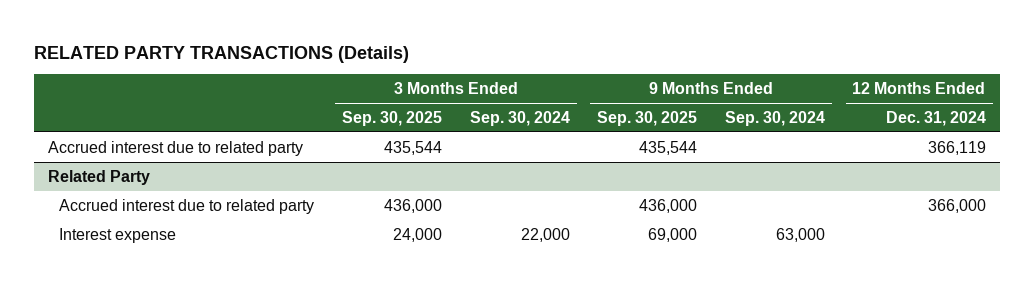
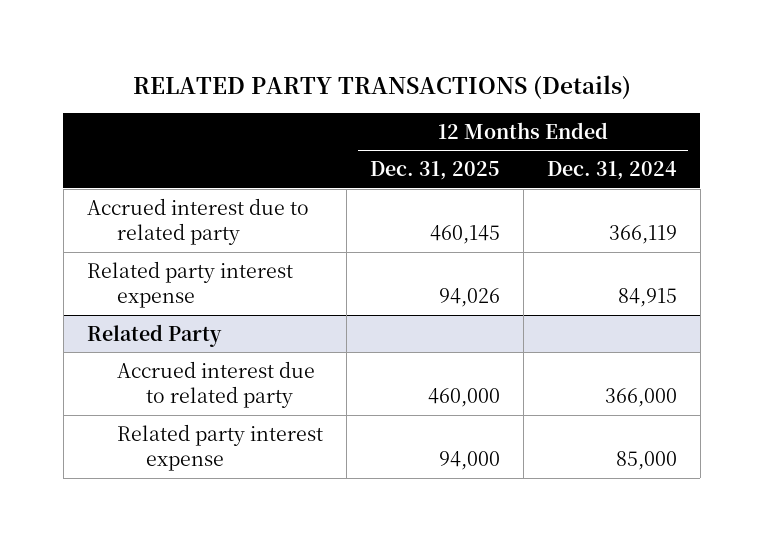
- | 3 Months Ended Sep. 30, 2025 | 3 Months Ended Sep. 30, 2024 | 9 Months Ended Sep. 30, 2025 | 9 Months Ended Sep. 30, 2024 | 12 Months Ended Dec. 31, 2024
+ | 12 Months Ended Dec. 31, 2025 | 12 Months Ended Dec. 31, 2024
+ Related party interest expense | 94,026 | 84,915
@ Related Party
- Interest expense | 24,000 | 22,000 | 69,000 | 63,000 |
+ Related party interest expense | 94,000 | 85,000

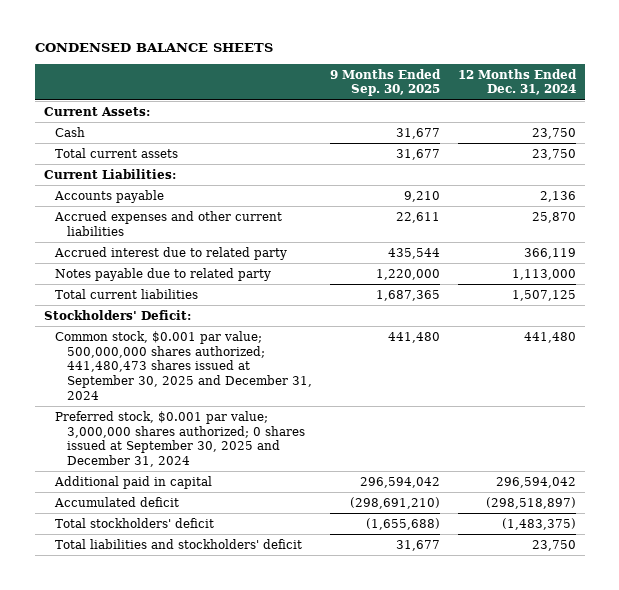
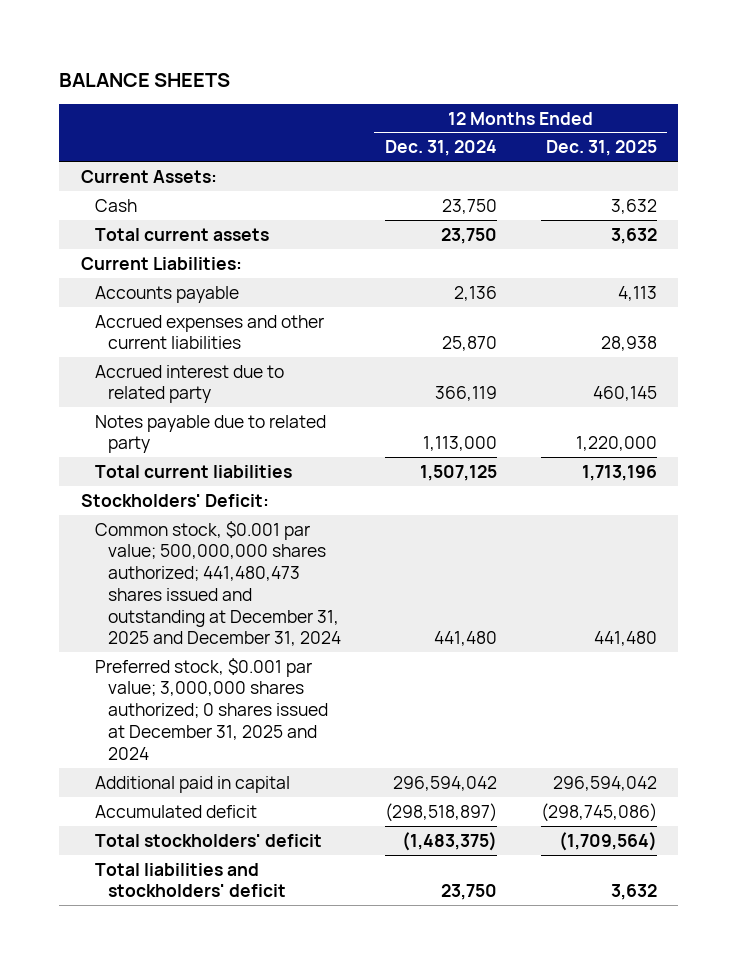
- CONDENSED BALANCE SHEETS
+ BALANCE SHEETS
- | 9 Months Ended Sep. 30, 2025 | 12 Months Ended Dec. 31, 2024
+ | 12 Months Ended Dec. 31, 2024 | 12 Months Ended Dec. 31, 2025
- Common stock, $0.001 par value; 500,000,000 shares authorized; 441,480,473 shares issued at September 30, 2025 and December 31, 2024 | 441,480 | 441,480
- Preferred stock, $0.001 par value; 3,000,000 shares authorized; 0 shares issued at September 30, 2025 and December 31, 2024
+ Common stock, $0.001 par value; 500,000,000 shares authorized; 441,480,473 shares issued and outstanding at December 31, 2025 and December 31, 2024 | 441,480 | 441,480
+ Preferred stock, $0.001 par value; 3,000,000 shares authorized; 0 shares issued at December 31, 2025 and 2024

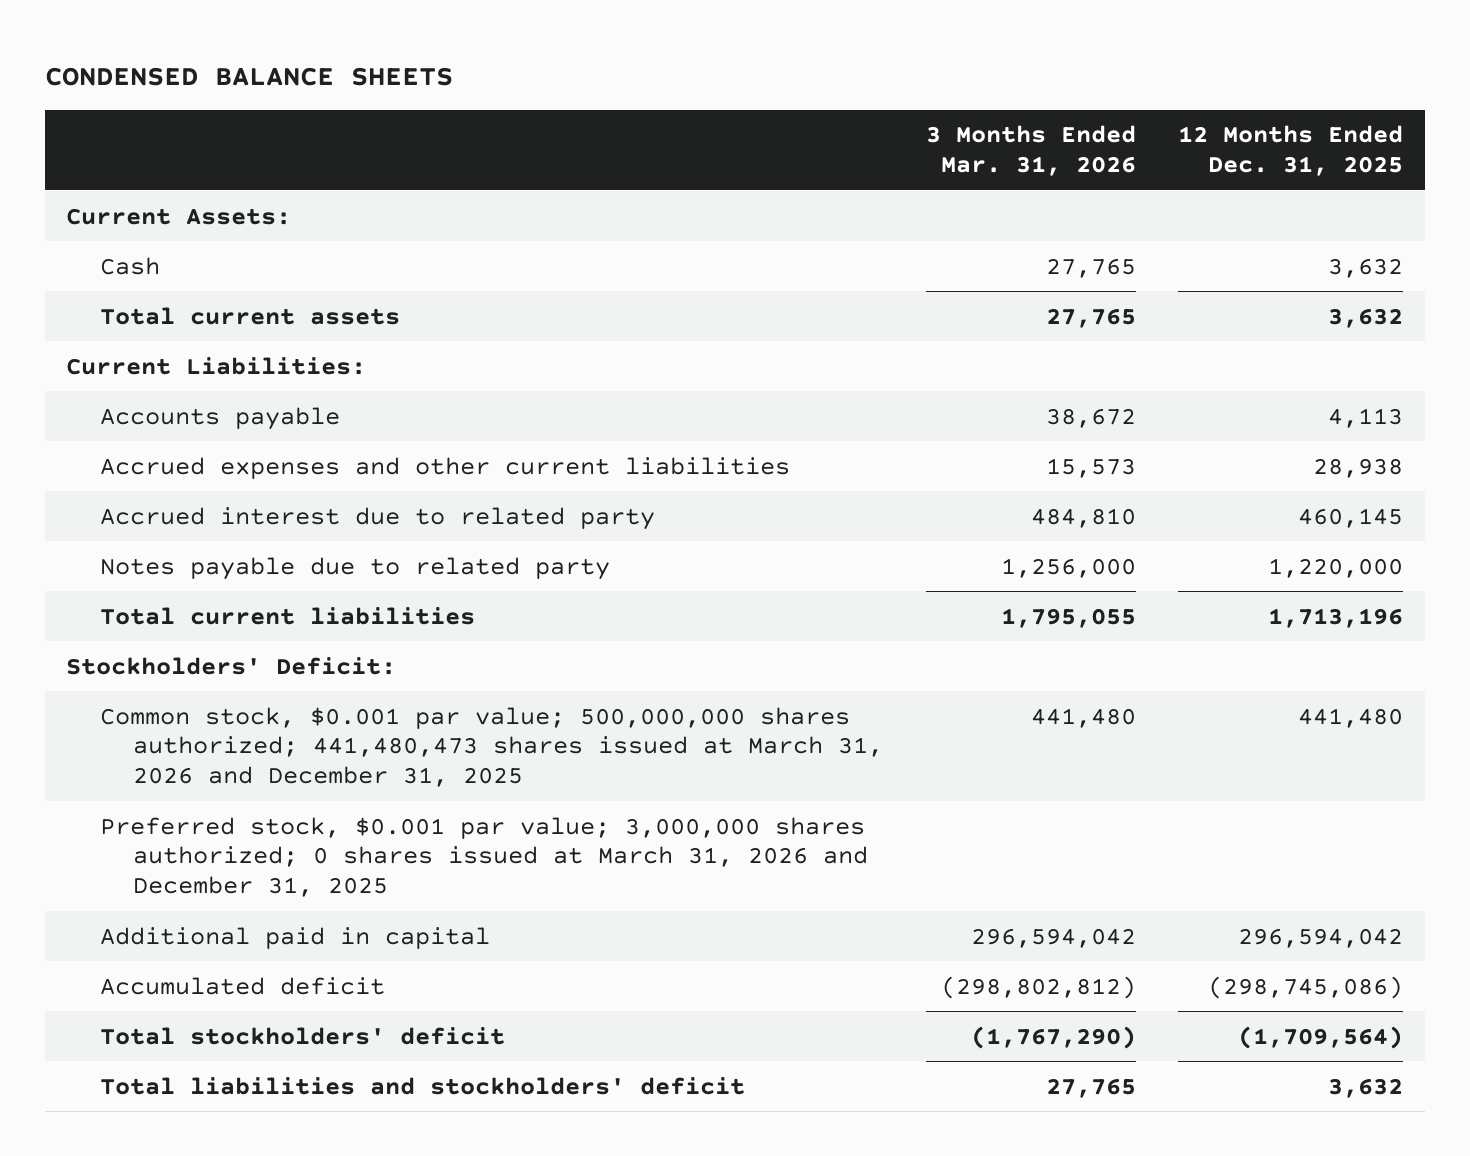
- BALANCE SHEETS
+ CONDENSED BALANCE SHEETS
- | 12 Months Ended Dec. 31, 2024 | 12 Months Ended Dec. 31, 2025
+ | 3 Months Ended Mar. 31, 2026 | 12 Months Ended Dec. 31, 2025
- Common stock, $0.001 par value; 500,000,000 shares authorized; 441,480,473 shares issued and outstanding at December 31, 2025 and December 31, 2024 | 441,480 | 441,480
- Preferred stock, $0.001 par value; 3,000,000 shares authorized; 0 shares issued at December 31, 2025 and 2024
+ Common stock, $0.001 par value; 500,000,000 shares authorized; 441,480,473 shares issued at March 31, 2026 and December 31, 2025 | 441,480 | 441,480
+ Preferred stock, $0.001 par value; 3,000,000 shares authorized; 0 shares issued at March 31, 2026 and December 31, 2025

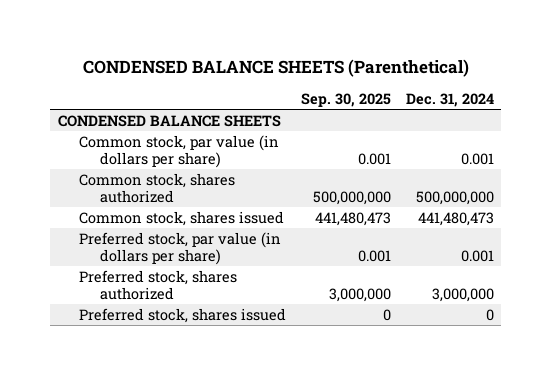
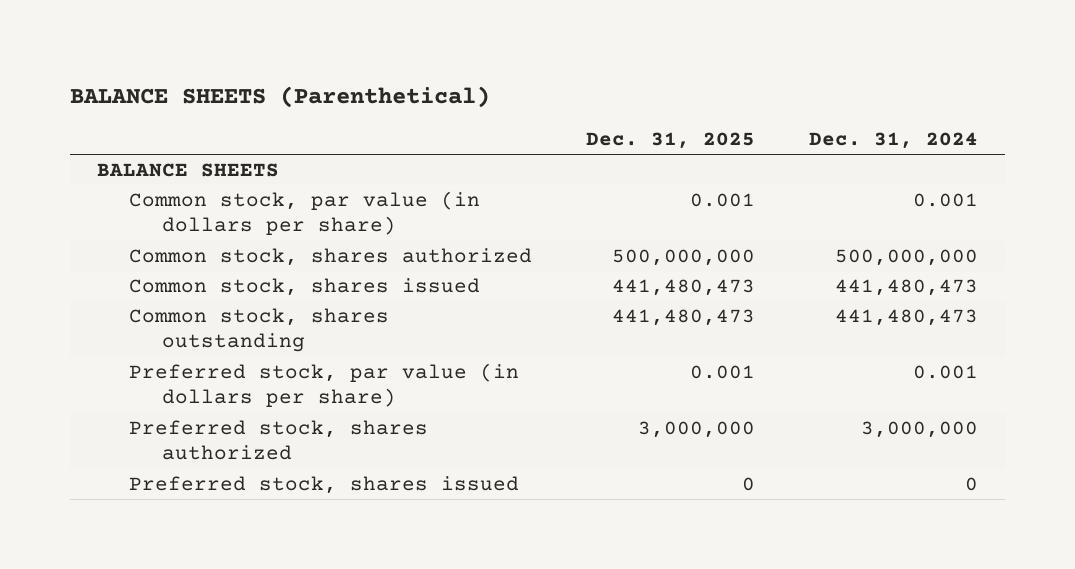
- CONDENSED BALANCE SHEETS (Parenthetical)
+ BALANCE SHEETS (Parenthetical)
- | Sep. 30, 2025 | Dec. 31, 2024
+ | Dec. 31, 2025 | Dec. 31, 2024
- CONDENSED BALANCE SHEETS
+ BALANCE SHEETS
+ Common stock, shares outstanding | 441,480,473 | 441,480,473

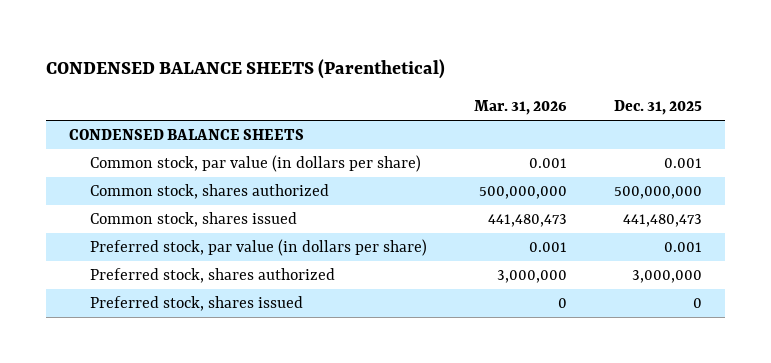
- BALANCE SHEETS (Parenthetical)
+ CONDENSED BALANCE SHEETS (Parenthetical)
- | Dec. 31, 2025 | Dec. 31, 2024
+ | Mar. 31, 2026 | Dec. 31, 2025
- BALANCE SHEETS
+ CONDENSED BALANCE SHEETS
- Common stock, shares outstanding | 441,480,473 | 441,480,473

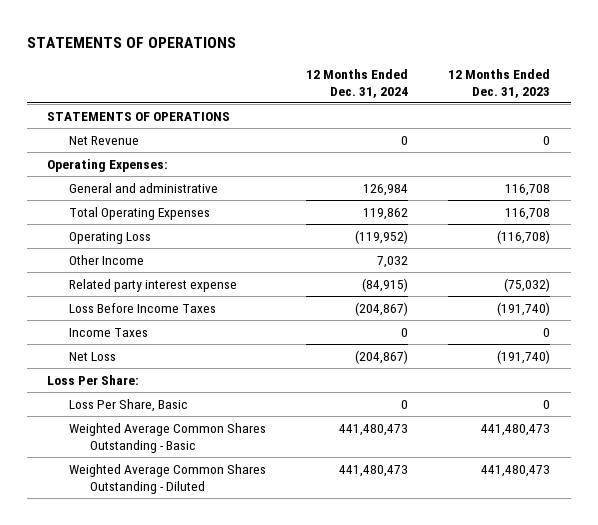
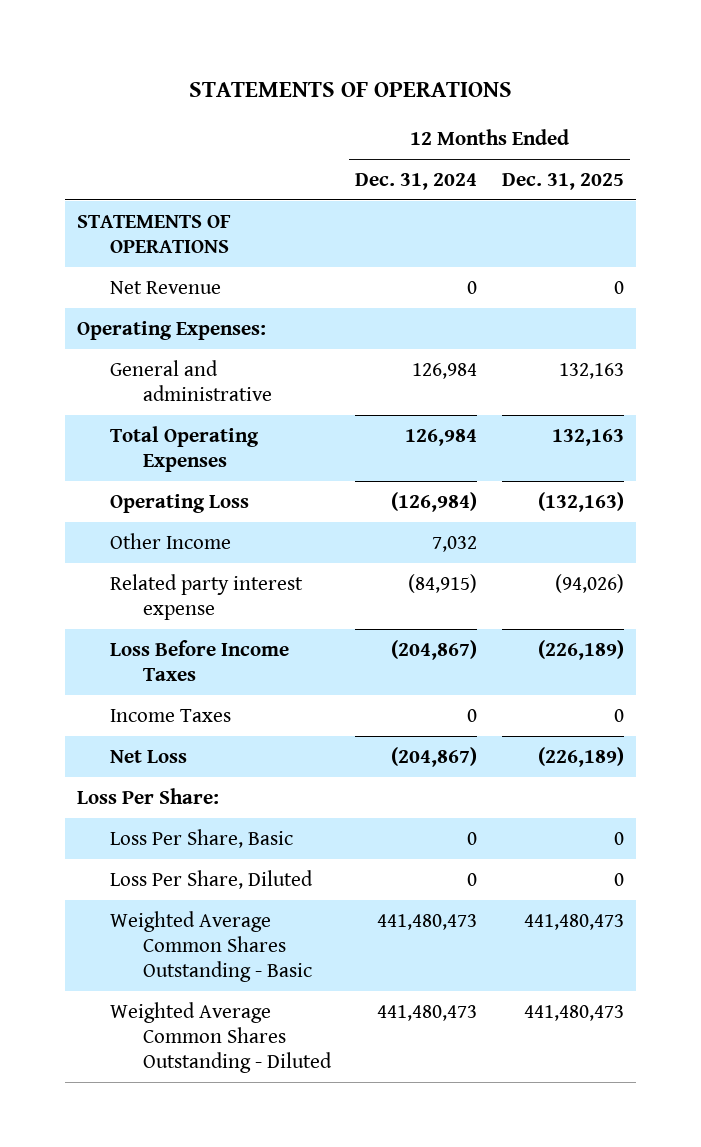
- | 12 Months Ended Dec. 31, 2024 | 12 Months Ended Dec. 31, 2023
+ | 12 Months Ended Dec. 31, 2024 | 12 Months Ended Dec. 31, 2025
- Total Operating Expenses | 119,862 | 116,708
- Operating Loss | (119,952) | (116,708)
+ Total Operating Expenses | 126,984 | 132,163
+ Operating Loss | (126,984) | (132,163)
+ Loss Per Share, Diluted | 0 | 0

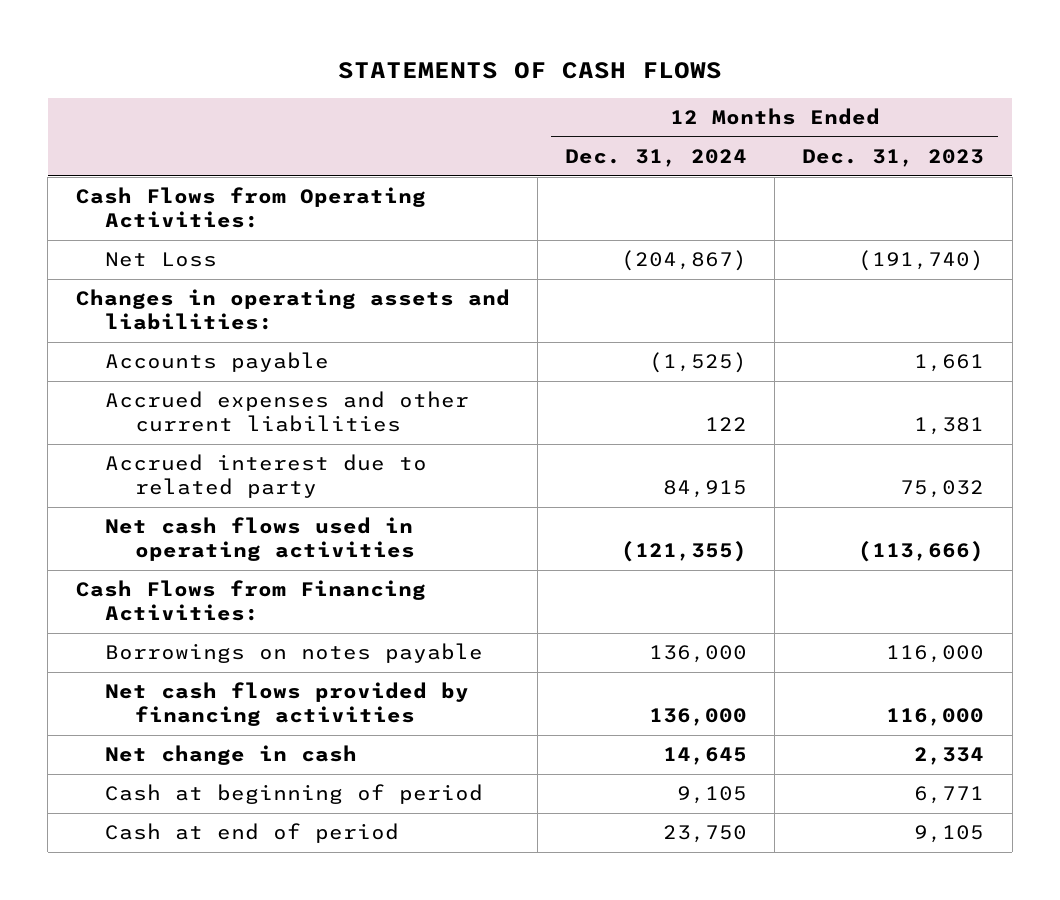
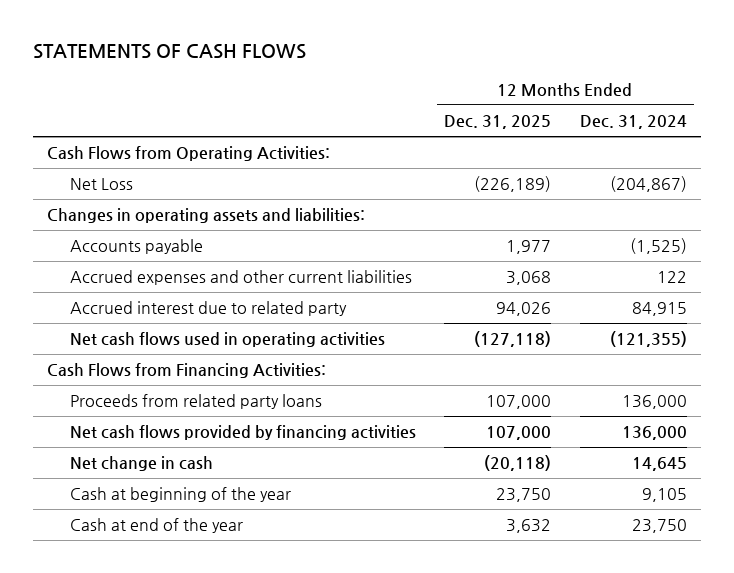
- | 12 Months Ended Dec. 31, 2024 | 12 Months Ended Dec. 31, 2023
+ | 12 Months Ended Dec. 31, 2025 | 12 Months Ended Dec. 31, 2024
- Borrowings on notes payable | 136,000 | 116,000
+ Proceeds from related party loans | 107,000 | 136,000
- Cash at beginning of period | 9,105 | 6,771
- Cash at end of period | 23,750 | 9,105
+ Cash at beginning of the year | 23,750 | 9,105
+ Cash at end of the year | 3,632 | 23,750

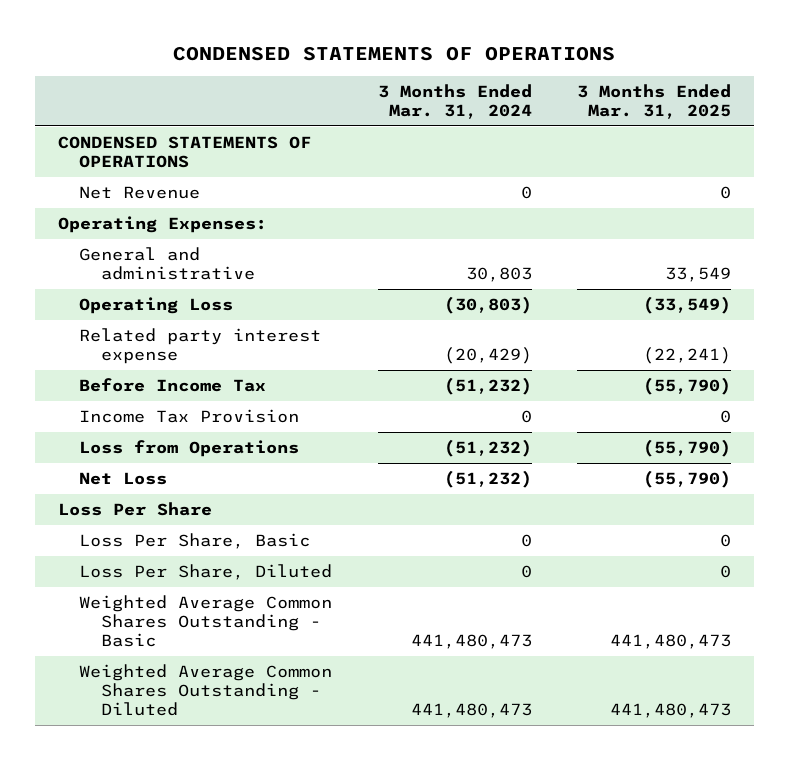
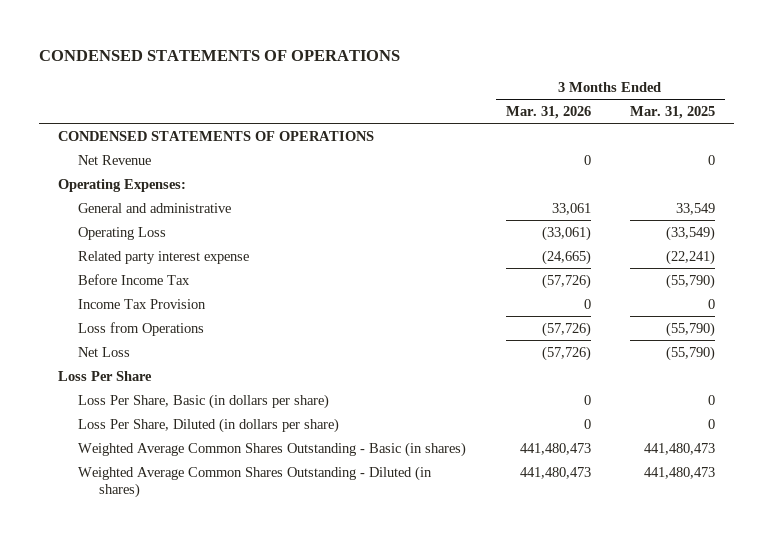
- | 3 Months Ended Mar. 31, 2024 | 3 Months Ended Mar. 31, 2025
+ | 3 Months Ended Mar. 31, 2026 | 3 Months Ended Mar. 31, 2025
- Loss Per Share, Basic | 0 | 0
- Loss Per Share, Diluted | 0 | 0
- Weighted Average Common Shares Outstanding - Basic | 441,480,473 | 441,480,473
- Weighted Average Common Shares Outstanding - Diluted | 441,480,473 | 441,480,473
+ Loss Per Share, Basic (in dollars per share) | 0 | 0
+ Loss Per Share, Diluted (in dollars per share) | 0 | 0
+ Weighted Average Common Shares Outstanding - Basic (in shares) | 441,480,473 | 441,480,473
+ Weighted Average Common Shares Outstanding - Diluted (in shares) | 441,480,473 | 441,480,473

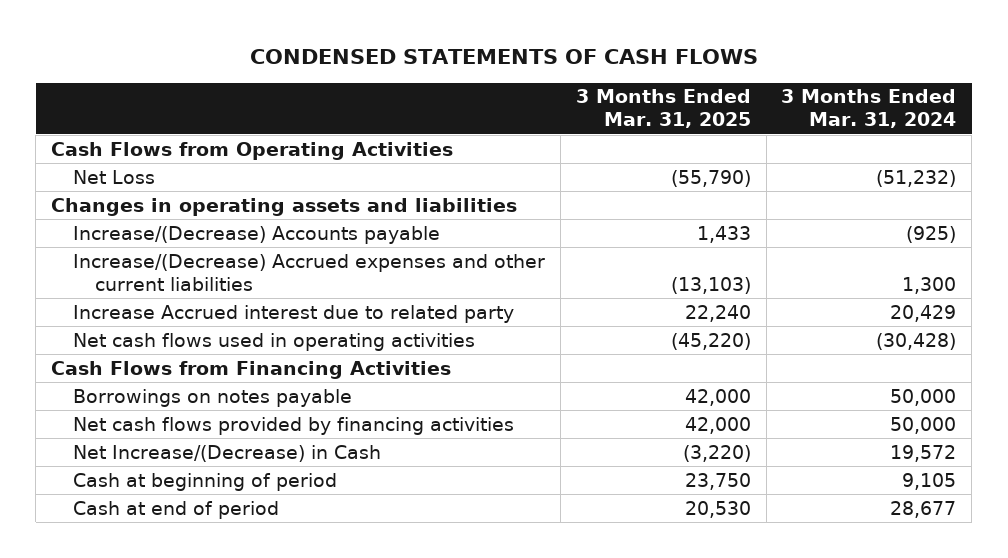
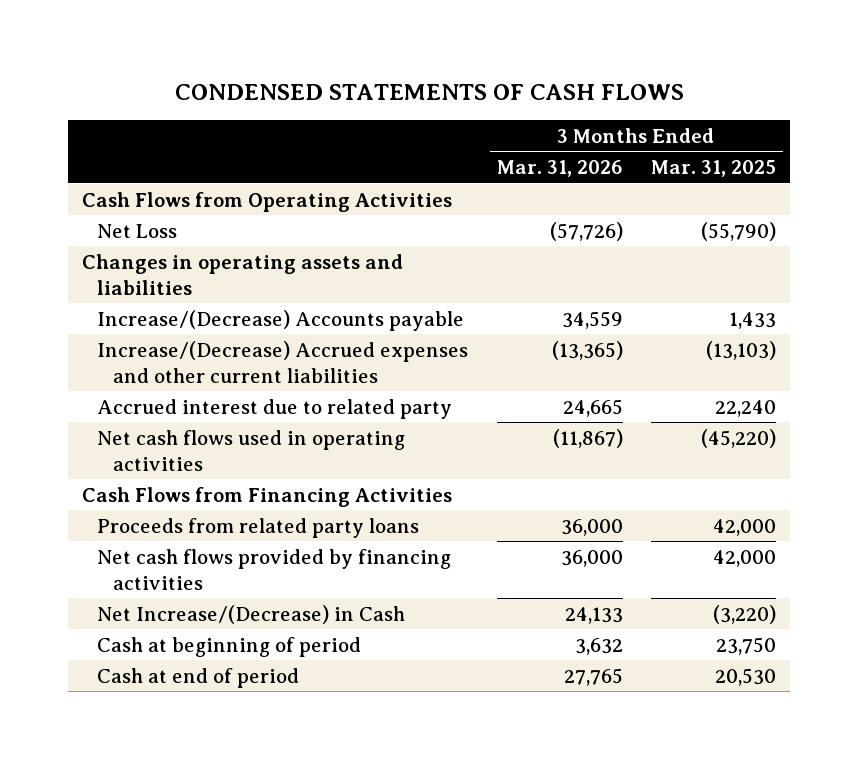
- | 3 Months Ended Mar. 31, 2025 | 3 Months Ended Mar. 31, 2024
+ | 3 Months Ended Mar. 31, 2026 | 3 Months Ended Mar. 31, 2025
- Increase Accrued interest due to related party | 22,240 | 20,429
+ Accrued interest due to related party | 24,665 | 22,240
- Borrowings on notes payable | 42,000 | 50,000
+ Proceeds from related party loans | 36,000 | 42,000

